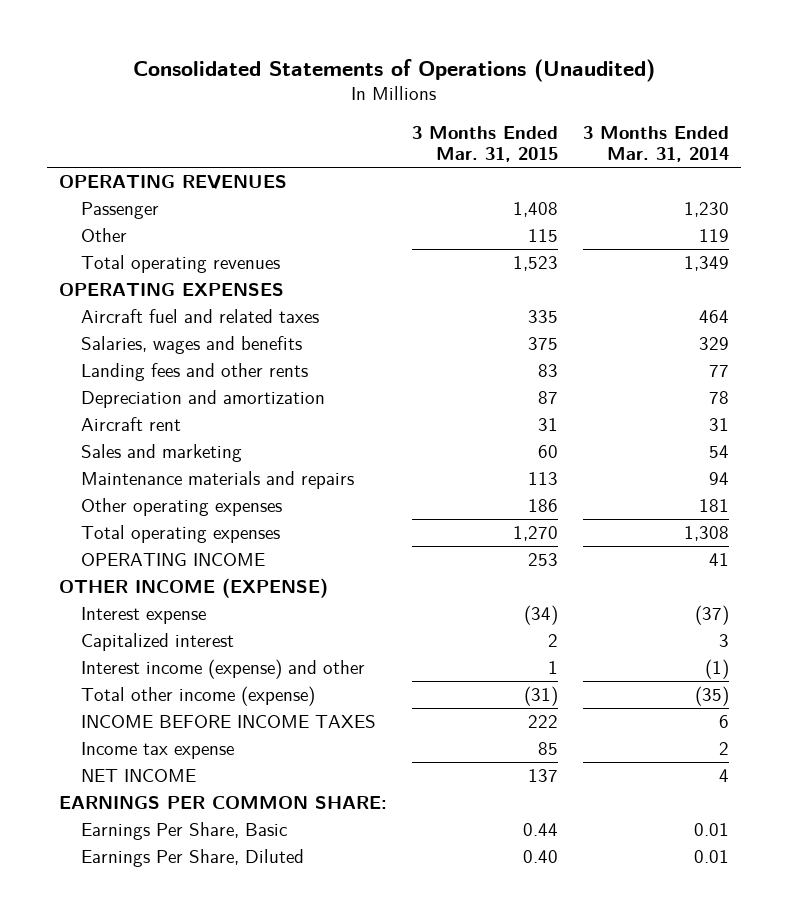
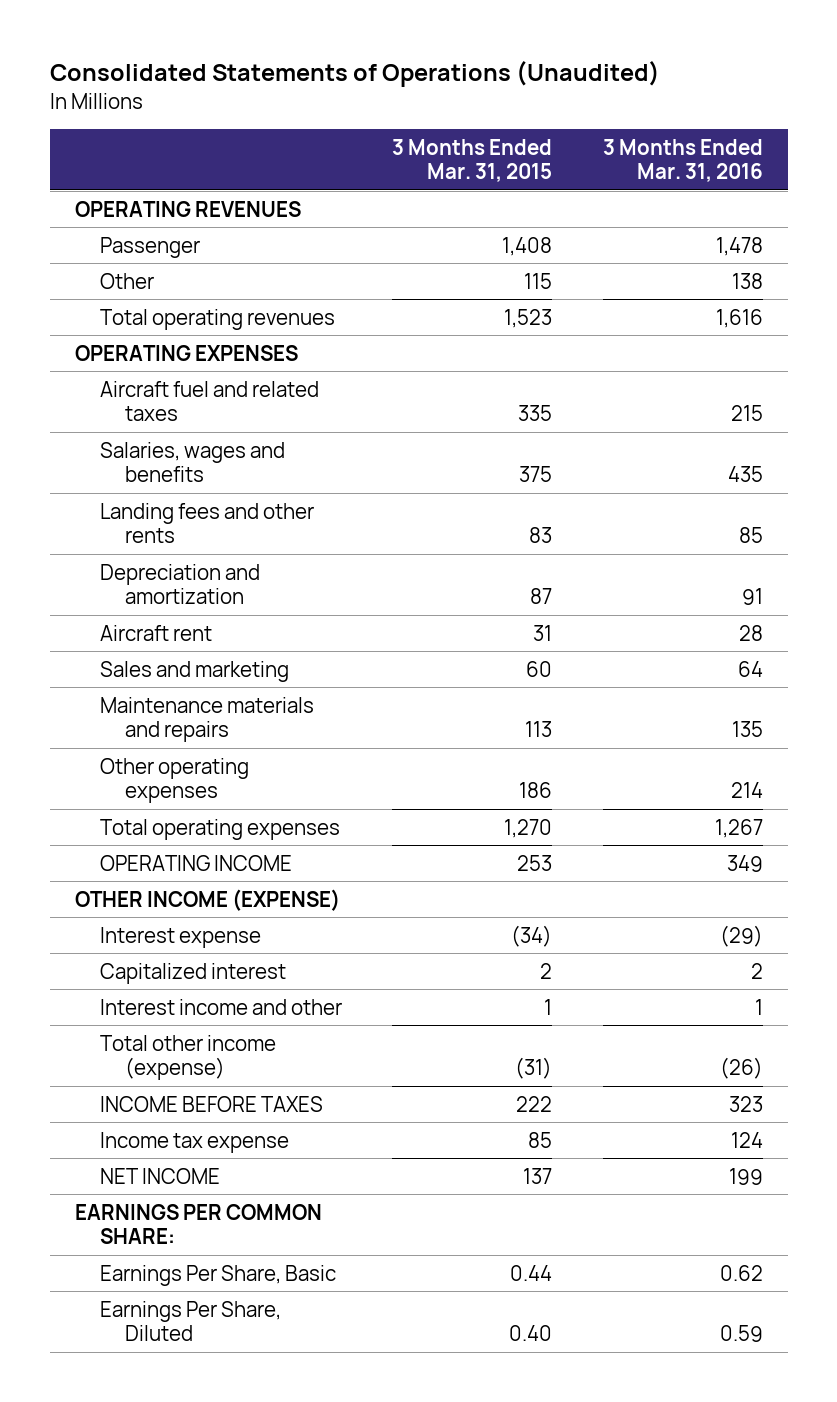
- | 3 Months Ended Mar. 31, 2015 | 3 Months Ended Mar. 31, 2014
+ | 3 Months Ended Mar. 31, 2015 | 3 Months Ended Mar. 31, 2016
- Interest income (expense) and other | 1 | (1)
+ Interest income and other | 1 | 1
- INCOME BEFORE INCOME TAXES | 222 | 6
+ INCOME BEFORE TAXES | 222 | 323

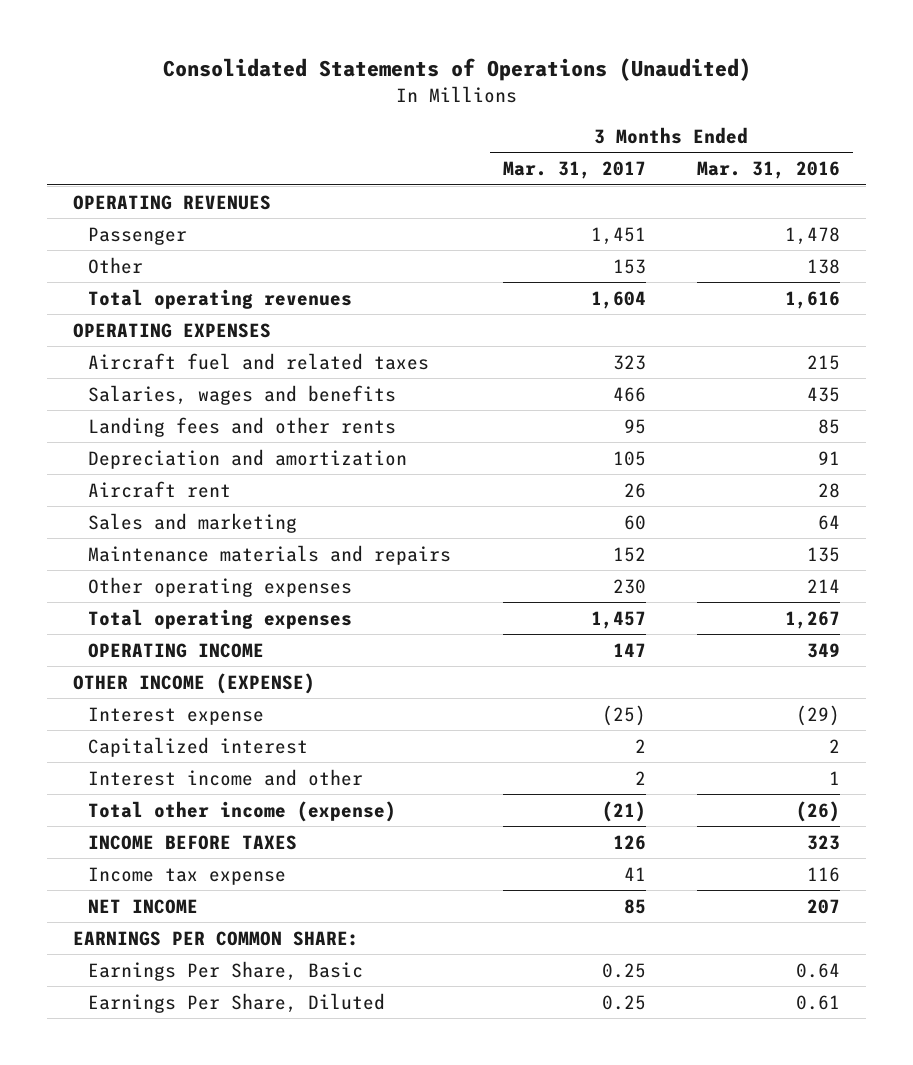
- | 3 Months Ended Mar. 31, 2015 | 3 Months Ended Mar. 31, 2016
+ | 3 Months Ended Mar. 31, 2017 | 3 Months Ended Mar. 31, 2016
- Income tax expense | 85 | 124
- NET INCOME | 137 | 199
+ Income tax expense | 41 | 116
+ NET INCOME | 85 | 207
- Earnings Per Share, Basic | 0.44 | 0.62
- Earnings Per Share, Diluted | 0.40 | 0.59
+ Earnings Per Share, Basic | 0.25 | 0.64
+ Earnings Per Share, Diluted | 0.25 | 0.61

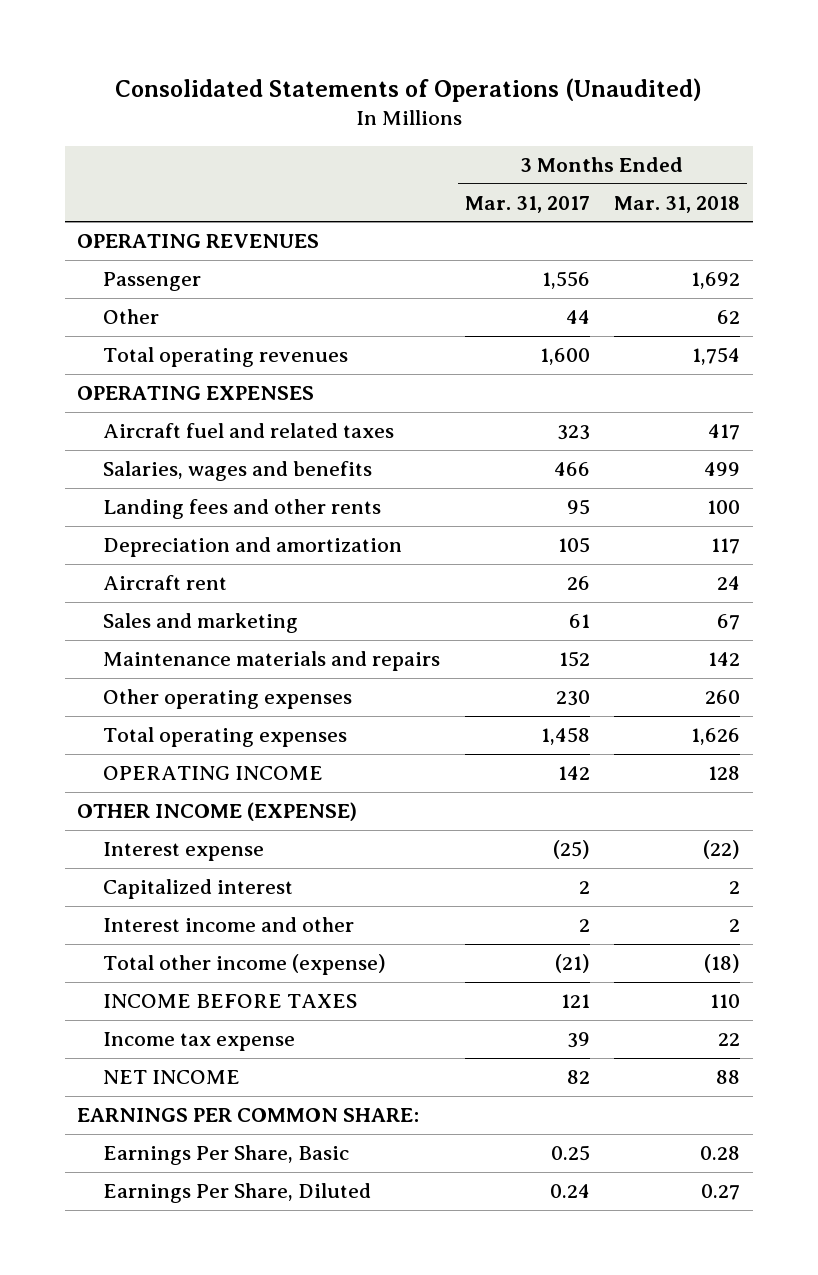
- | 3 Months Ended Mar. 31, 2017 | 3 Months Ended Mar. 31, 2016
+ | 3 Months Ended Mar. 31, 2017 | 3 Months Ended Mar. 31, 2018
- Passenger | 1,451 | 1,478
- Other | 153 | 138
- Total operating revenues | 1,604 | 1,616
+ Passenger | 1,556 | 1,692
+ Other | 44 | 62
+ Total operating revenues | 1,600 | 1,754
- Sales and marketing | 60 | 64
+ Sales and marketing | 61 | 67
- Total operating expenses | 1,457 | 1,267
- OPERATING INCOME | 147 | 349
+ Total operating expenses | 1,458 | 1,626
+ OPERATING INCOME | 142 | 128
- INCOME BEFORE TAXES | 126 | 323
- Income tax expense | 41 | 116
- NET INCOME | 85 | 207
+ INCOME BEFORE TAXES | 121 | 110
+ Income tax expense | 39 | 22
+ NET INCOME | 82 | 88
- Earnings Per Share, Diluted | 0.25 | 0.61
+ Earnings Per Share, Diluted | 0.24 | 0.27

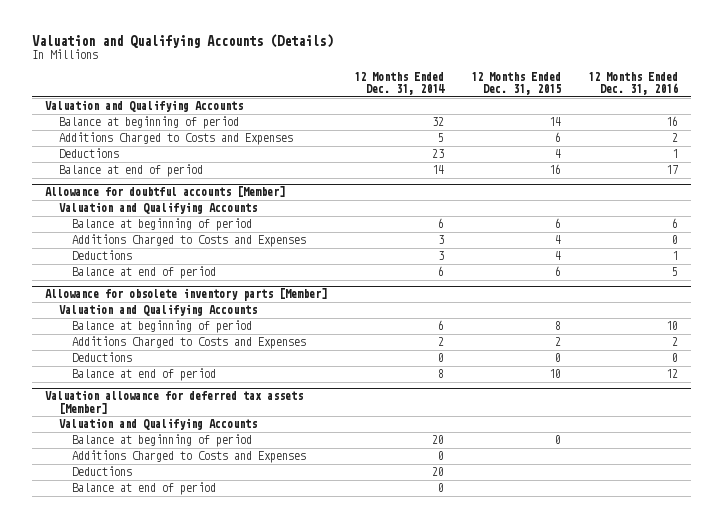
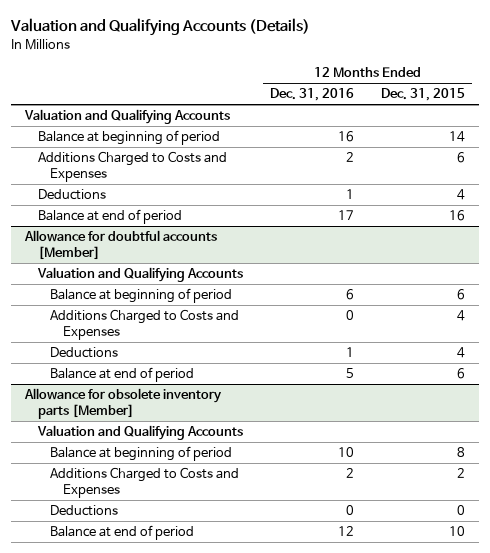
- | 12 Months Ended Dec. 31, 2014 | 12 Months Ended Dec. 31, 2015 | 12 Months Ended Dec. 31, 2016
+ | 12 Months Ended Dec. 31, 2016 | 12 Months Ended Dec. 31, 2015
- Valuation allowance for deferred tax assets [Member]
- Valuation and Qualifying Accounts
- Balance at beginning of period | 20 | 0 |
- Additions Charged to Costs and Expenses | 0 | |
- Deductions | 20 | |
- Balance at end of period | 0 | |

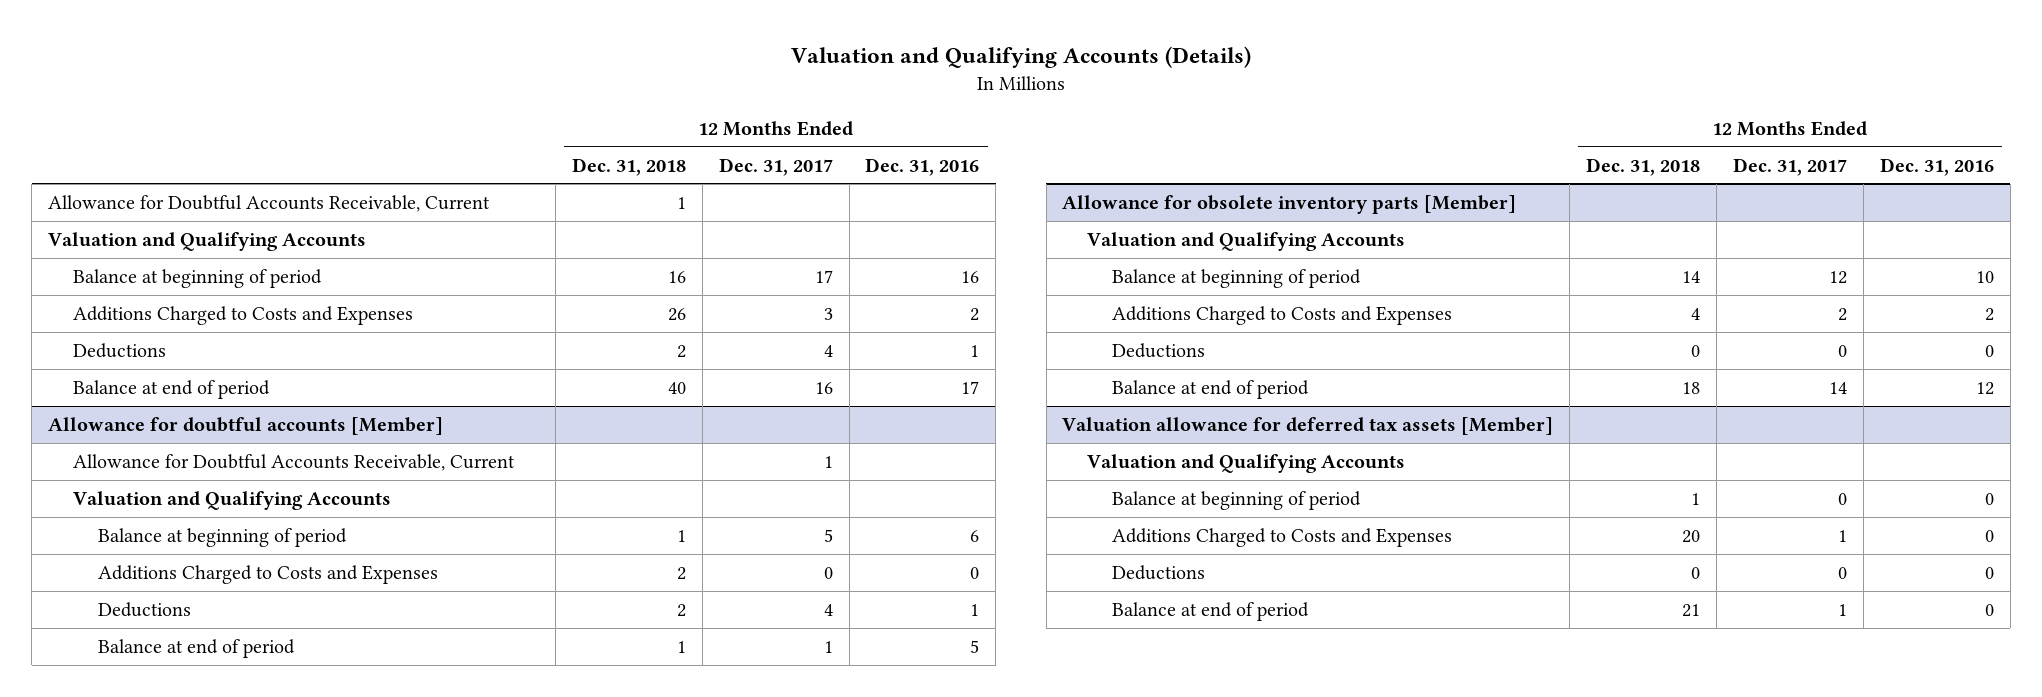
- | 12 Months Ended Dec. 31, 2016 | 12 Months Ended Dec. 31, 2015
+ | 12 Months Ended Dec. 31, 2018 | 12 Months Ended Dec. 31, 2017 | 12 Months Ended Dec. 31, 2016
+ Allowance for Doubtful Accounts Receivable, Current | 1 | |
@ Allowance for doubtful accounts [Member]
+ Allowance for Doubtful Accounts Receivable, Current | | 1 |
+ Valuation allowance for deferred tax assets [Member]
+ Valuation and Qualifying Accounts
+ Balance at beginning of period | 1 | 0 | 0
+ Additions Charged to Costs and Expenses | 20 | 1 | 0
+ Deductions | 0 | 0 | 0
+ Balance at end of period | 21 | 1 | 0

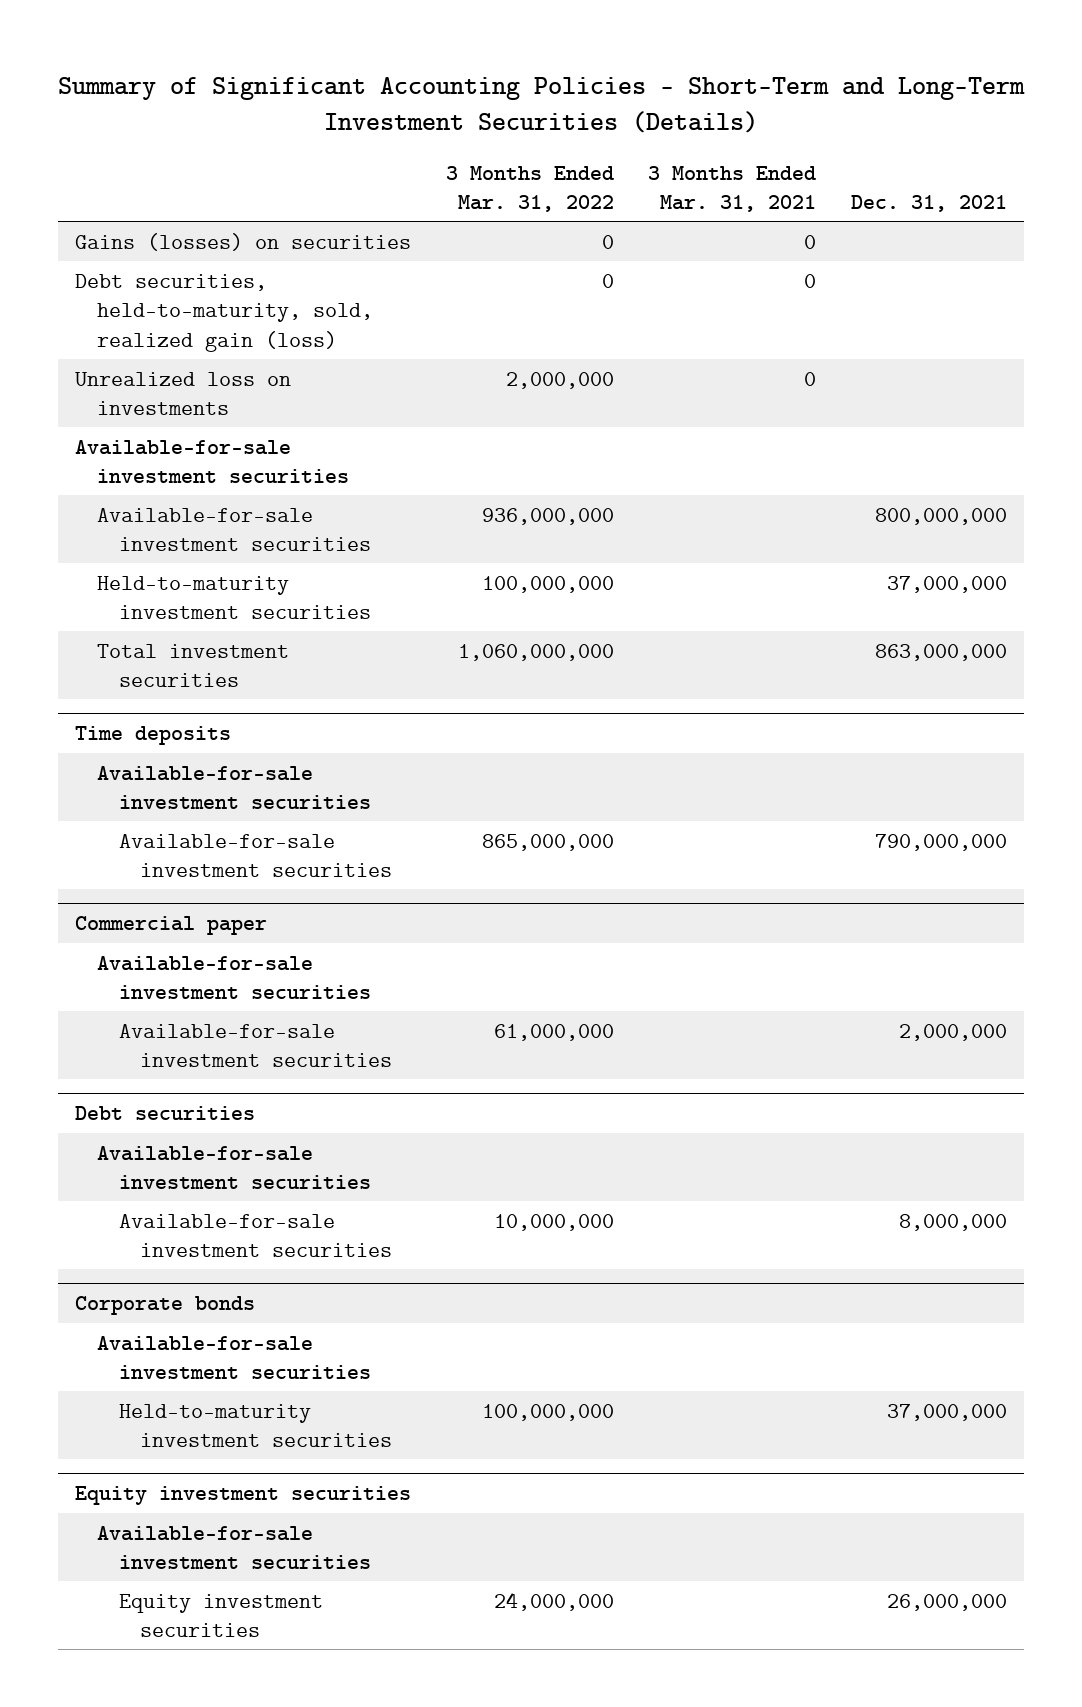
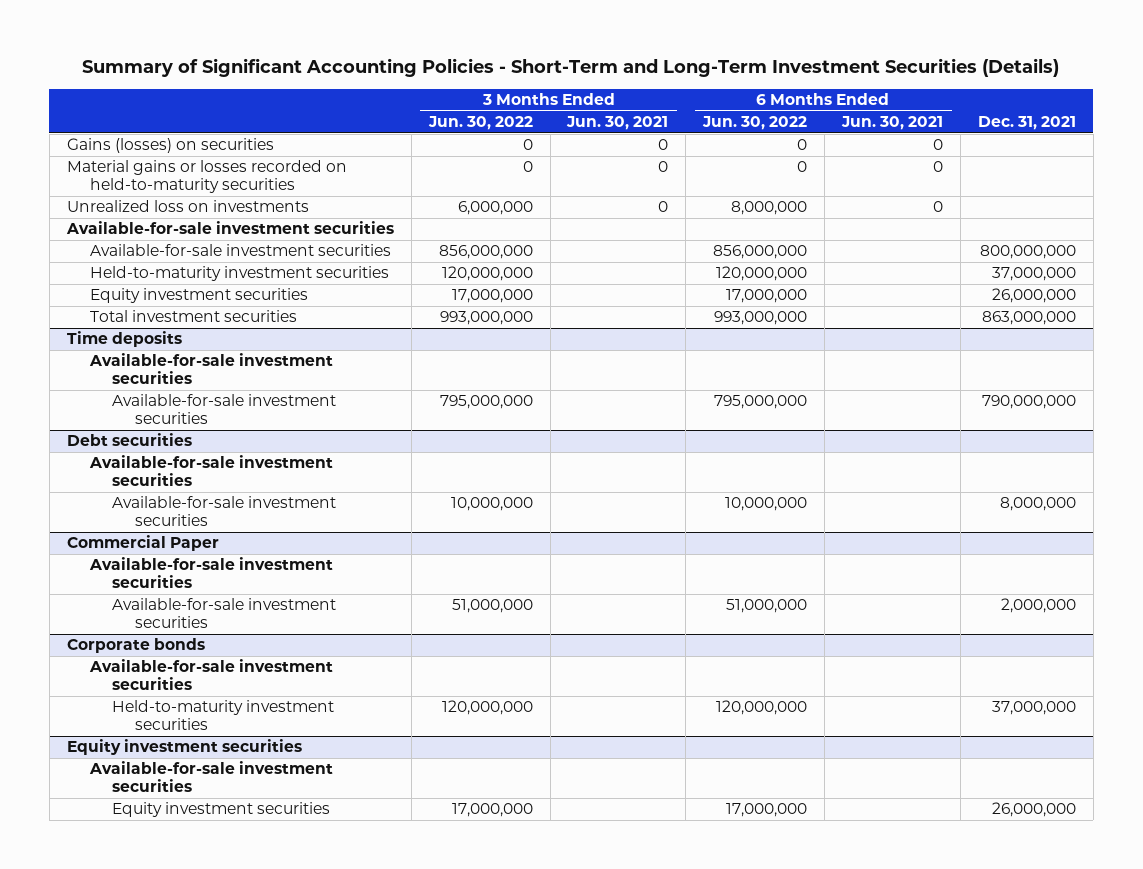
- | 3 Months Ended Mar. 31, 2022 | 3 Months Ended Mar. 31, 2021 | Dec. 31, 2021
+ | 3 Months Ended Jun. 30, 2022 | 3 Months Ended Jun. 30, 2021 | 6 Months Ended Jun. 30, 2022 | 6 Months Ended Jun. 30, 2021 | Dec. 31, 2021
- Debt securities, held-to-maturity, sold, realized gain (loss) | 0 | 0 |
+ Material gains or losses recorded on held-to-maturity securities | 0 | 0 | 0 | 0 |
+ Equity investment securities | 17,000,000 | | 17,000,000 | | 26,000,000
- Commercial paper
- Available-for-sale investment securities
- Available-for-sale investment securities | 61,000,000 | | 2,000,000
+ Commercial Paper
+ Available-for-sale investment securities
+ Available-for-sale investment securities | 51,000,000 | | 51,000,000 | | 2,000,000

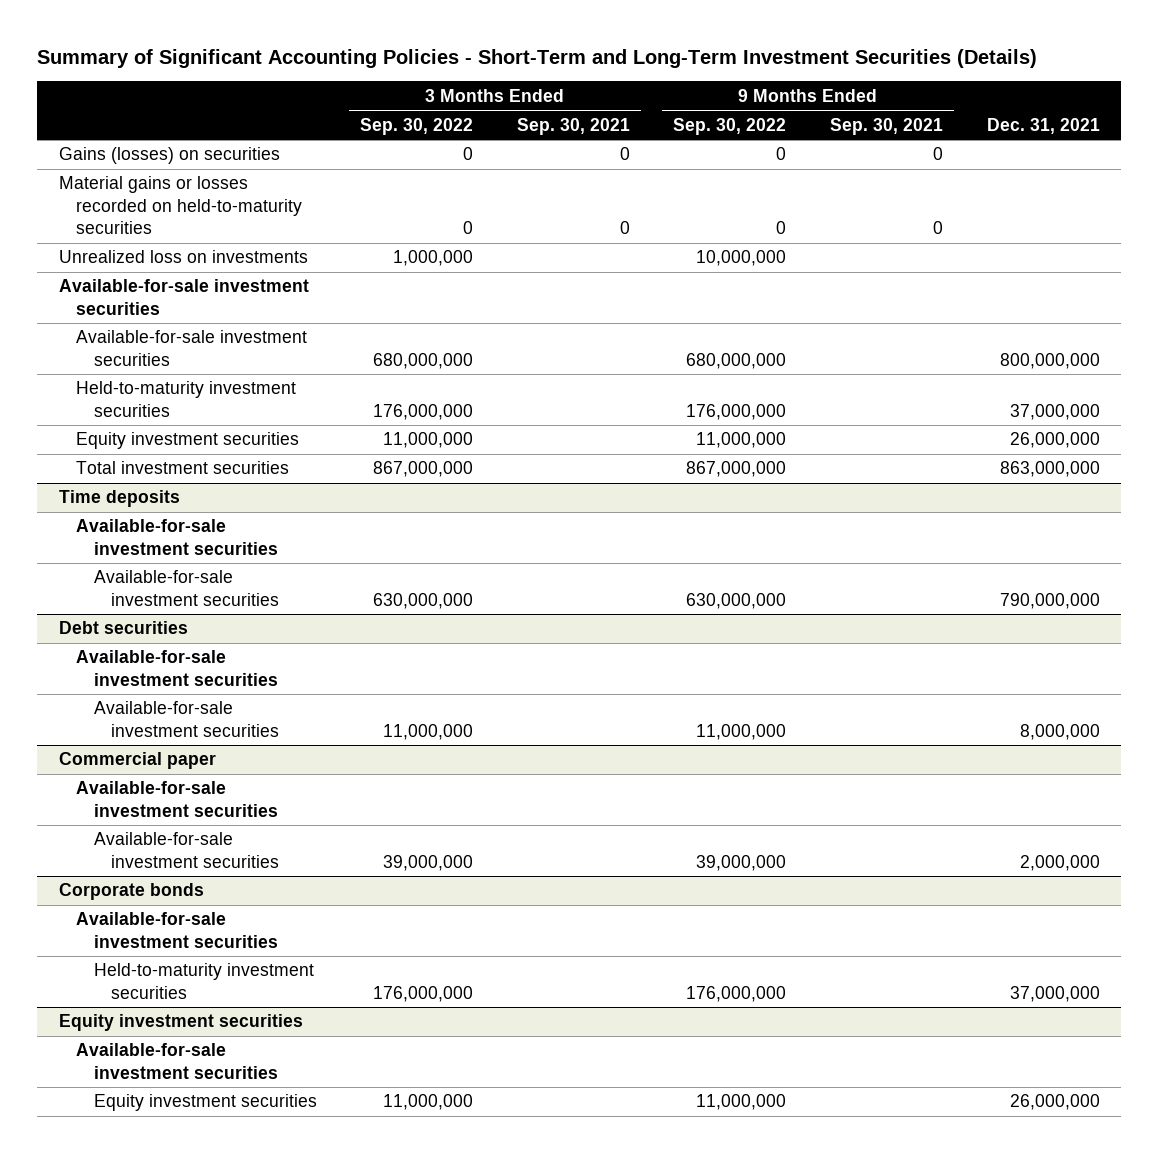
- | 3 Months Ended Jun. 30, 2022 | 3 Months Ended Jun. 30, 2021 | 6 Months Ended Jun. 30, 2022 | 6 Months Ended Jun. 30, 2021 | Dec. 31, 2021
+ | 3 Months Ended Sep. 30, 2022 | 3 Months Ended Sep. 30, 2021 | 9 Months Ended Sep. 30, 2022 | 9 Months Ended Sep. 30, 2021 | Dec. 31, 2021
- Commercial Paper
+ Commercial paper

